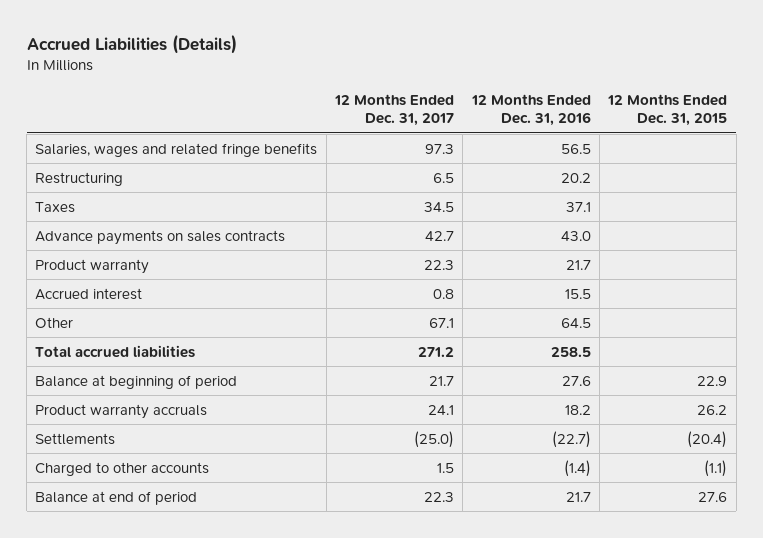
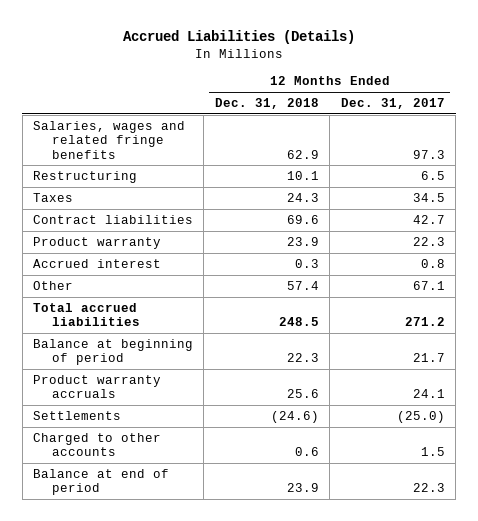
- | 12 Months Ended Dec. 31, 2017 | 12 Months Ended Dec. 31, 2016 | 12 Months Ended Dec. 31, 2015
+ | 12 Months Ended Dec. 31, 2018 | 12 Months Ended Dec. 31, 2017
- Advance payments on sales contracts | 42.7 | 43.0 |
+ Contract liabilities | 69.6 | 42.7

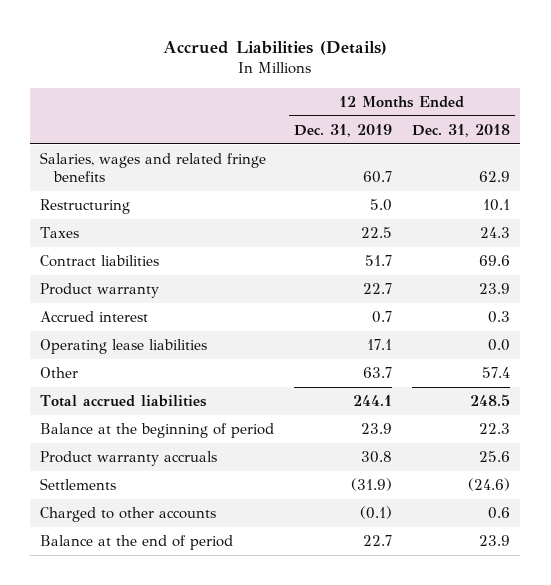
- | 12 Months Ended Dec. 31, 2018 | 12 Months Ended Dec. 31, 2017
+ | 12 Months Ended Dec. 31, 2019 | 12 Months Ended Dec. 31, 2018
+ Operating lease liabilities | 17.1 | 0.0
- Balance at beginning of period | 22.3 | 21.7
+ Balance at the beginning of period | 23.9 | 22.3
- Balance at end of period | 23.9 | 22.3
+ Balance at the end of period | 22.7 | 23.9

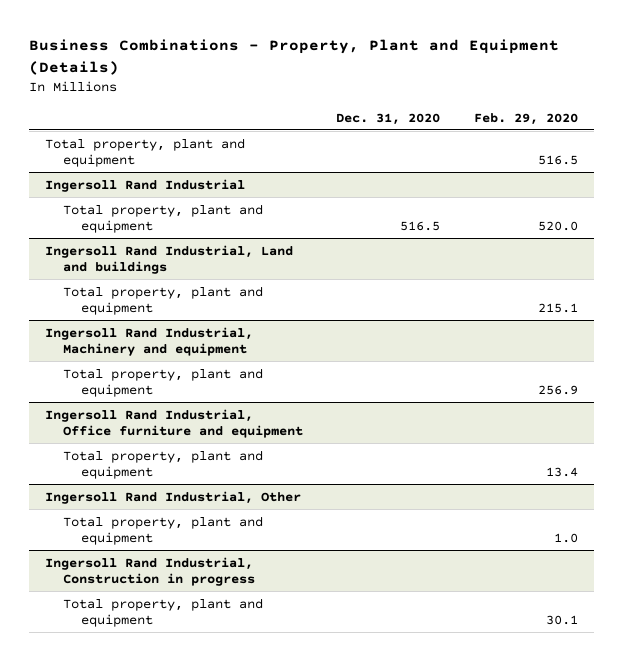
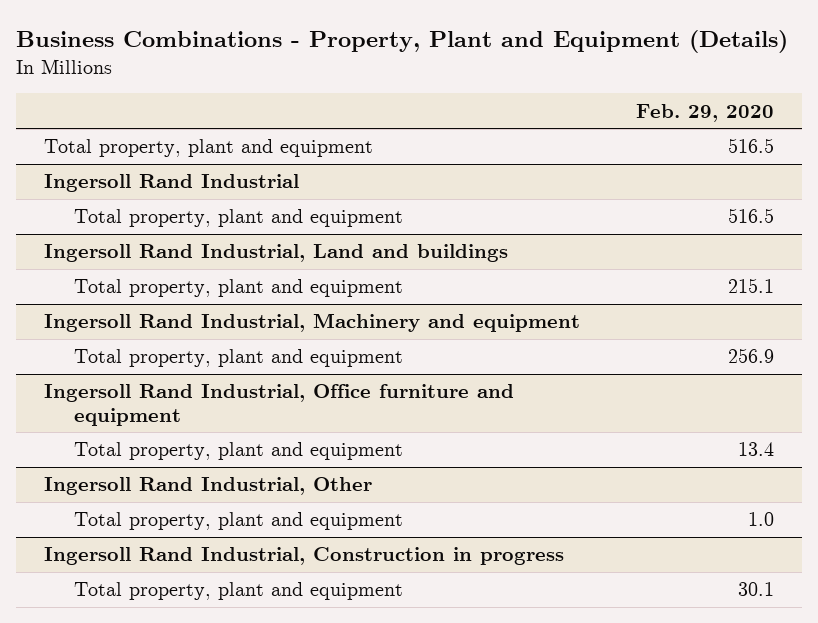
- | Dec. 31, 2020 | Feb. 29, 2020
+ | Feb. 29, 2020
@ Ingersoll Rand Industrial
- Total property, plant and equipment | 516.5 | 520.0
+ Total property, plant and equipment | 516.5

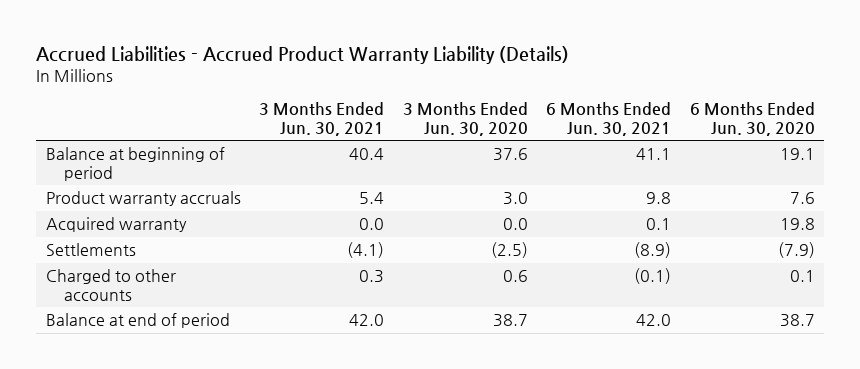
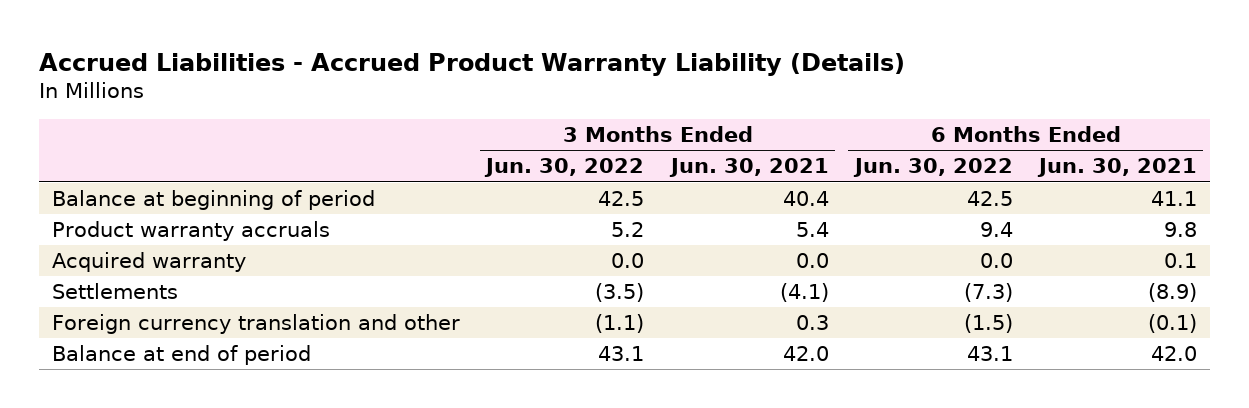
- | 3 Months Ended Jun. 30, 2021 | 3 Months Ended Jun. 30, 2020 | 6 Months Ended Jun. 30, 2021 | 6 Months Ended Jun. 30, 2020
+ | 3 Months Ended Jun. 30, 2022 | 3 Months Ended Jun. 30, 2021 | 6 Months Ended Jun. 30, 2022 | 6 Months Ended Jun. 30, 2021
- Charged to other accounts | 0.3 | 0.6 | (0.1) | 0.1
+ Foreign currency translation and other | (1.1) | 0.3 | (1.5) | (0.1)

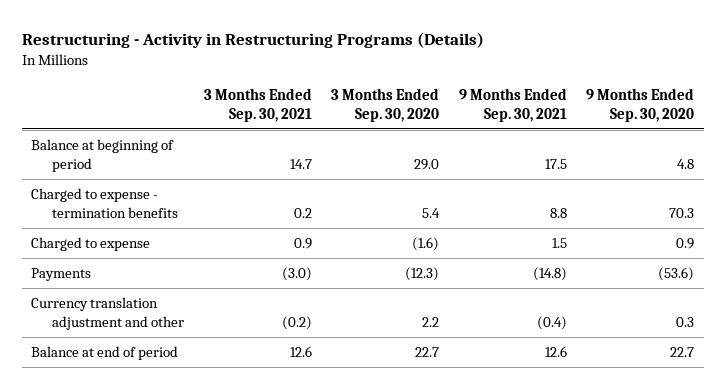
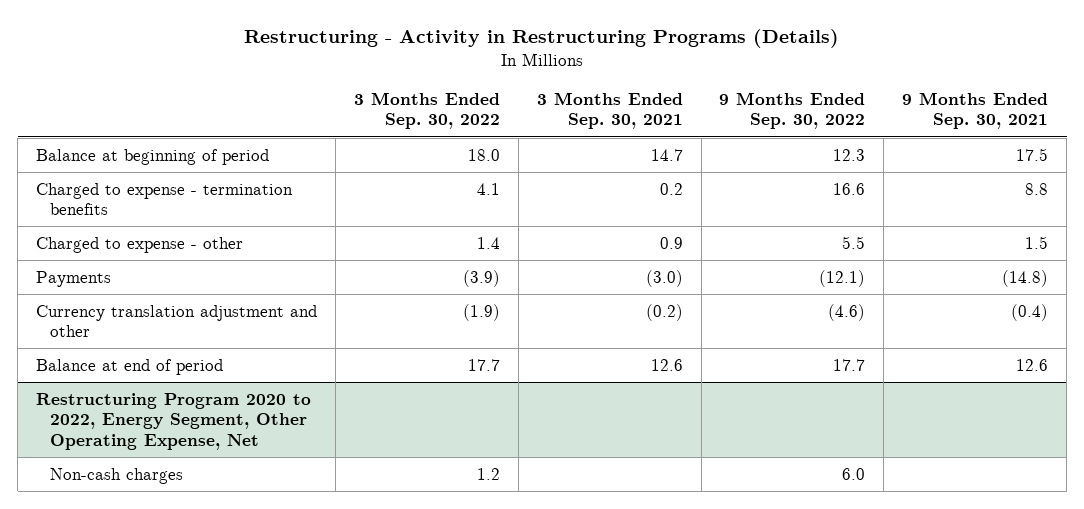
- | 3 Months Ended Sep. 30, 2021 | 3 Months Ended Sep. 30, 2020 | 9 Months Ended Sep. 30, 2021 | 9 Months Ended Sep. 30, 2020
+ | 3 Months Ended Sep. 30, 2022 | 3 Months Ended Sep. 30, 2021 | 9 Months Ended Sep. 30, 2022 | 9 Months Ended Sep. 30, 2021
- Charged to expense | 0.9 | (1.6) | 1.5 | 0.9
+ Charged to expense - other | 1.4 | 0.9 | 5.5 | 1.5
+ Restructuring Program 2020 to 2022, Energy Segment, Other Operating Expense, Net
+ Non-cash charges | 1.2 | | 6.0 |

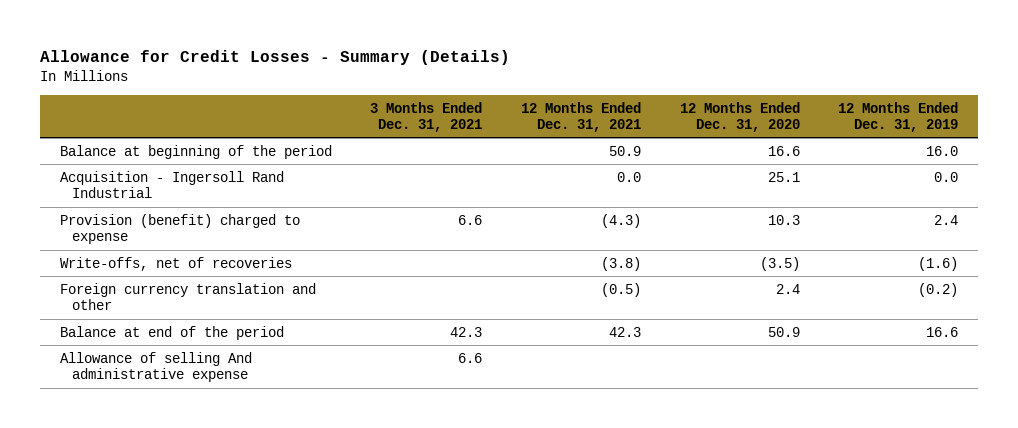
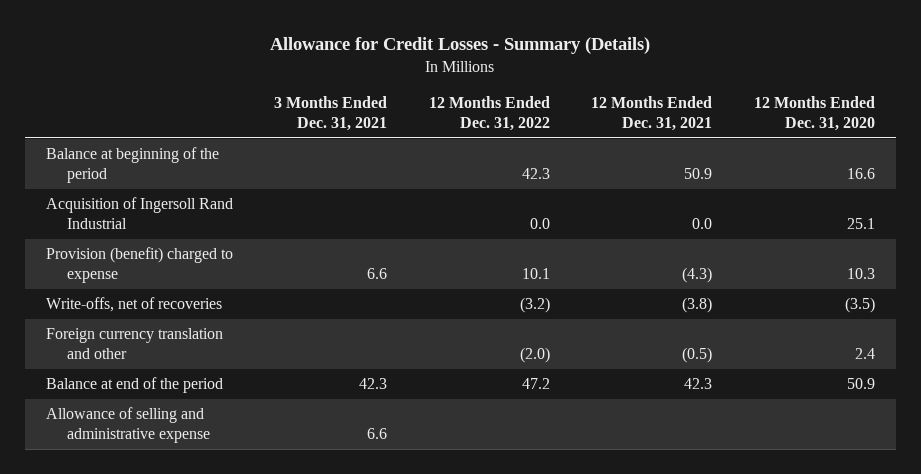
- | 3 Months Ended Dec. 31, 2021 | 12 Months Ended Dec. 31, 2021 | 12 Months Ended Dec. 31, 2020 | 12 Months Ended Dec. 31, 2019
+ | 3 Months Ended Dec. 31, 2021 | 12 Months Ended Dec. 31, 2022 | 12 Months Ended Dec. 31, 2021 | 12 Months Ended Dec. 31, 2020
- Acquisition - Ingersoll Rand Industrial | | 0.0 | 25.1 | 0.0
+ Acquisition of Ingersoll Rand Industrial | | 0.0 | 0.0 | 25.1
- Allowance of selling And administrative expense | 6.6 | | |
+ Allowance of selling and administrative expense | 6.6 | | |

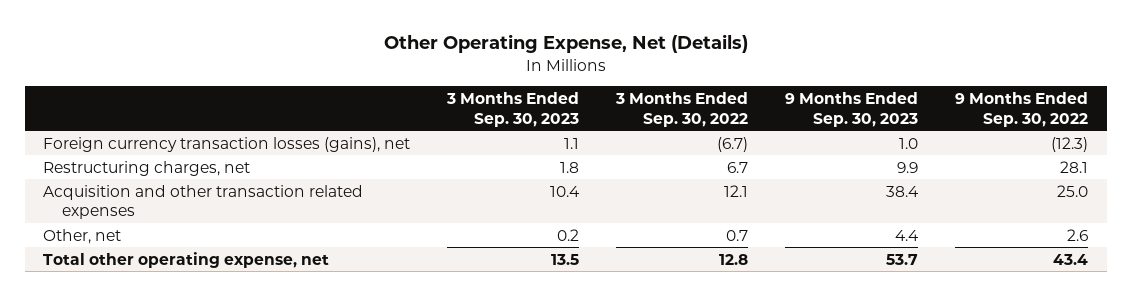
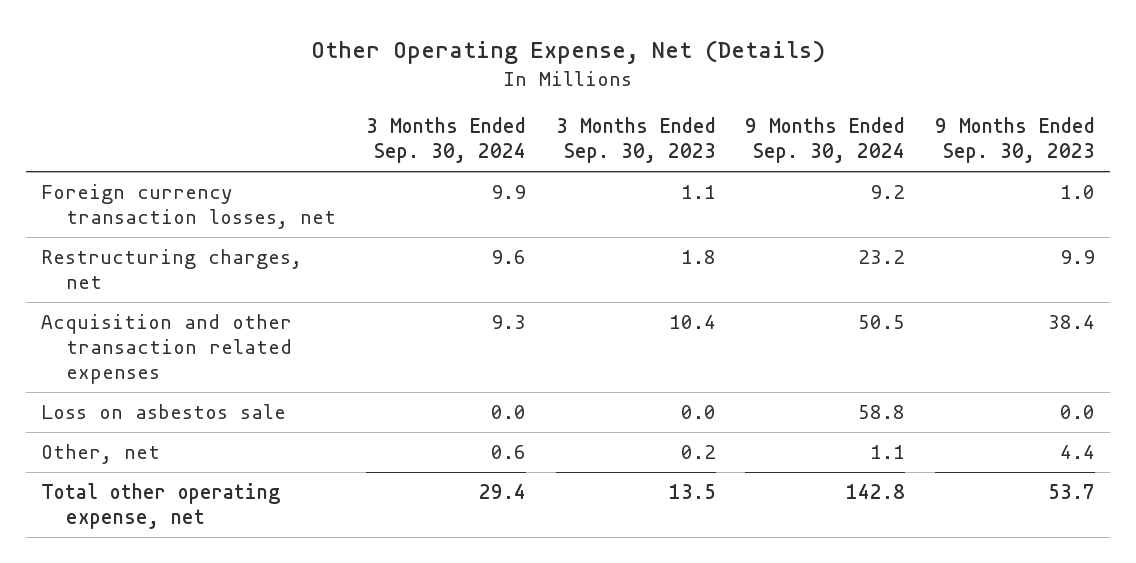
- | 3 Months Ended Sep. 30, 2023 | 3 Months Ended Sep. 30, 2022 | 9 Months Ended Sep. 30, 2023 | 9 Months Ended Sep. 30, 2022
+ | 3 Months Ended Sep. 30, 2024 | 3 Months Ended Sep. 30, 2023 | 9 Months Ended Sep. 30, 2024 | 9 Months Ended Sep. 30, 2023
- Foreign currency transaction losses (gains), net | 1.1 | (6.7) | 1.0 | (12.3)
+ Foreign currency transaction losses, net | 9.9 | 1.1 | 9.2 | 1.0
+ Loss on asbestos sale | 0.0 | 0.0 | 58.8 | 0.0

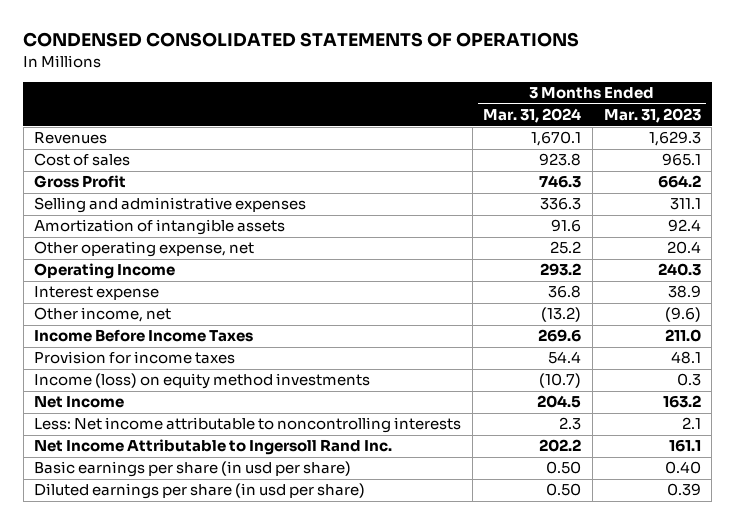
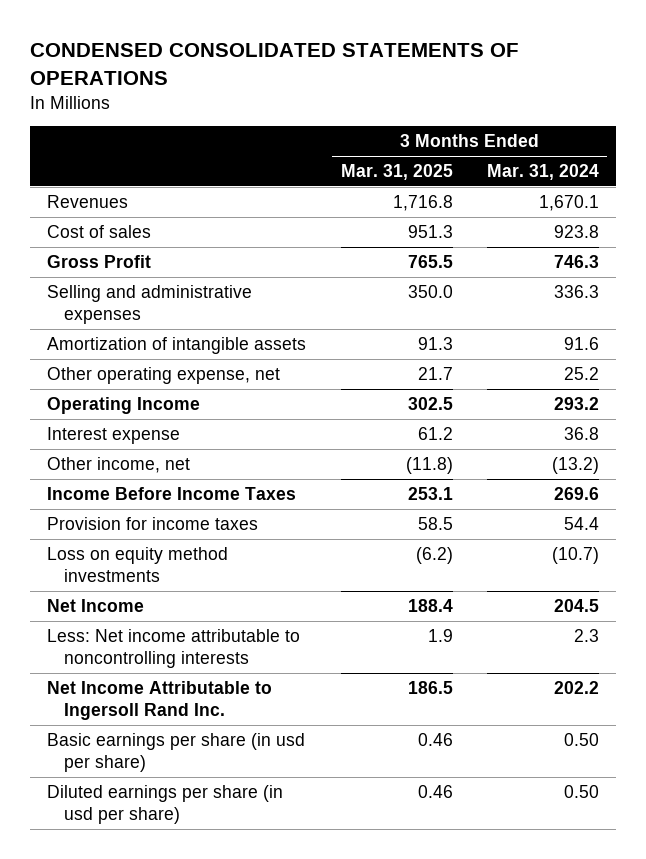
- | 3 Months Ended Mar. 31, 2024 | 3 Months Ended Mar. 31, 2023
+ | 3 Months Ended Mar. 31, 2025 | 3 Months Ended Mar. 31, 2024
- Income (loss) on equity method investments | (10.7) | 0.3
+ Loss on equity method investments | (6.2) | (10.7)

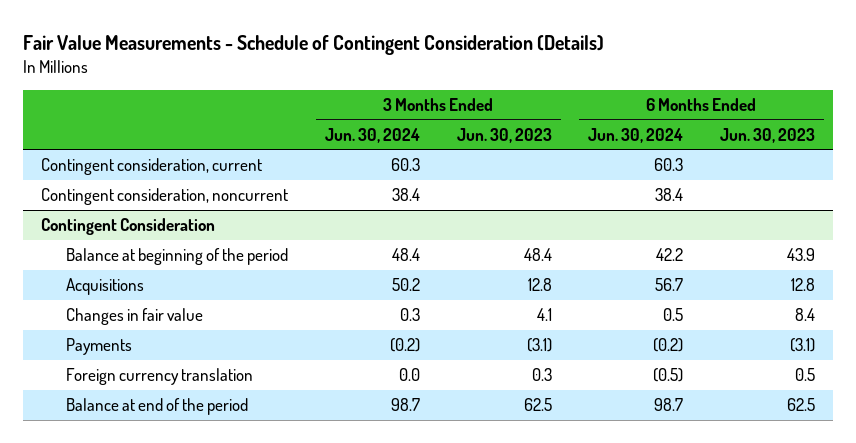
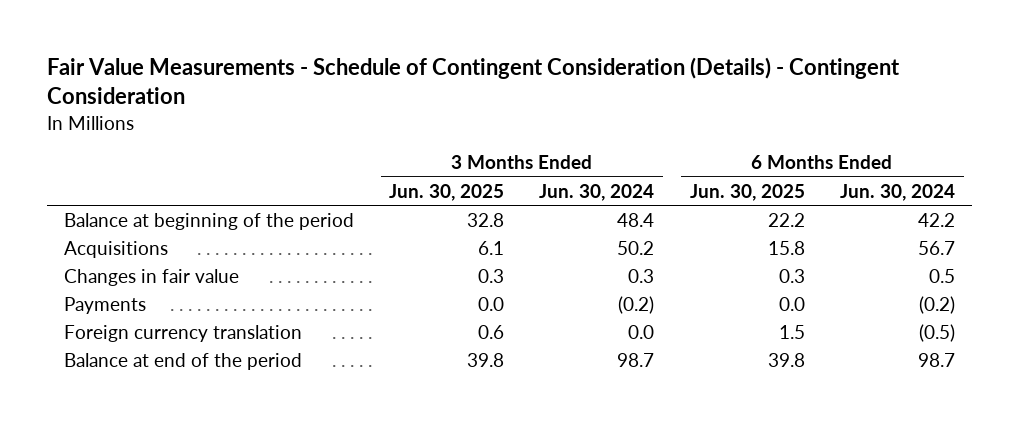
- Fair Value Measurements - Schedule of Contingent Consideration (Details)
+ Fair Value Measurements - Schedule of Contingent Consideration (Details) - Contingent Consideration
- | 3 Months Ended Jun. 30, 2024 | 3 Months Ended Jun. 30, 2023 | 6 Months Ended Jun. 30, 2024 | 6 Months Ended Jun. 30, 2023
+ | 3 Months Ended Jun. 30, 2025 | 3 Months Ended Jun. 30, 2024 | 6 Months Ended Jun. 30, 2025 | 6 Months Ended Jun. 30, 2024
- Contingent consideration, current | 60.3 | | 60.3 |
- Contingent consideration, noncurrent | 38.4 | | 38.4 |
- Contingent Consideration

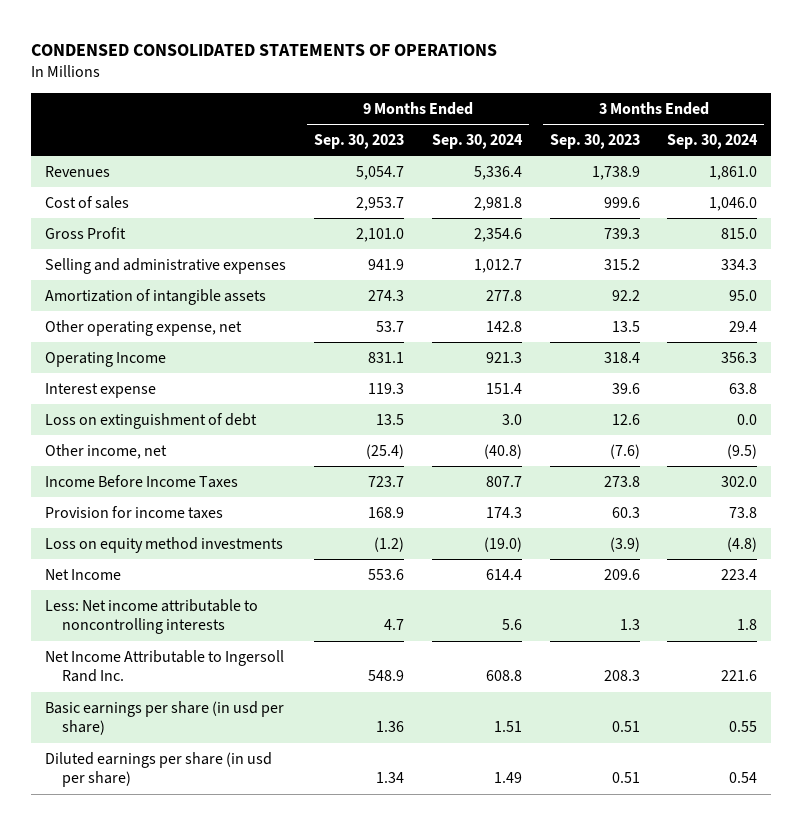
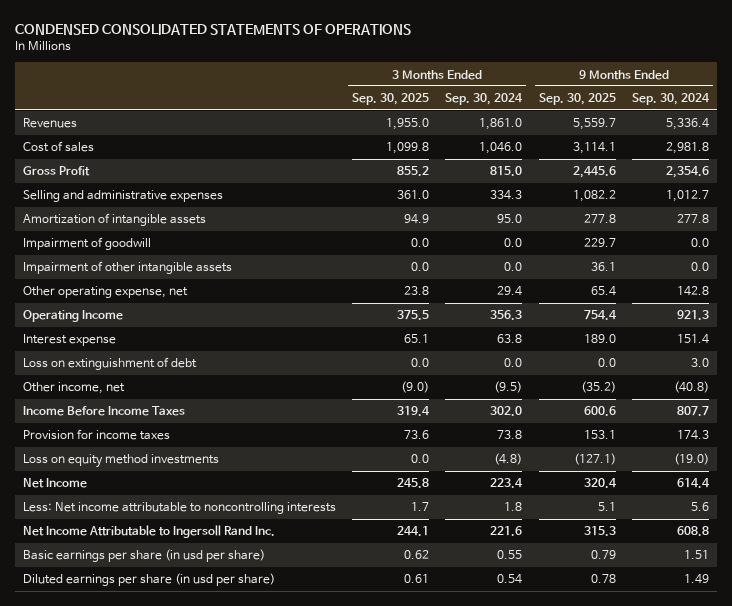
- | 9 Months Ended Sep. 30, 2023 | 9 Months Ended Sep. 30, 2024 | 3 Months Ended Sep. 30, 2023 | 3 Months Ended Sep. 30, 2024
+ | 3 Months Ended Sep. 30, 2025 | 3 Months Ended Sep. 30, 2024 | 9 Months Ended Sep. 30, 2025 | 9 Months Ended Sep. 30, 2024
+ Impairment of goodwill | 0.0 | 0.0 | 229.7 | 0.0
+ Impairment of other intangible assets | 0.0 | 0.0 | 36.1 | 0.0

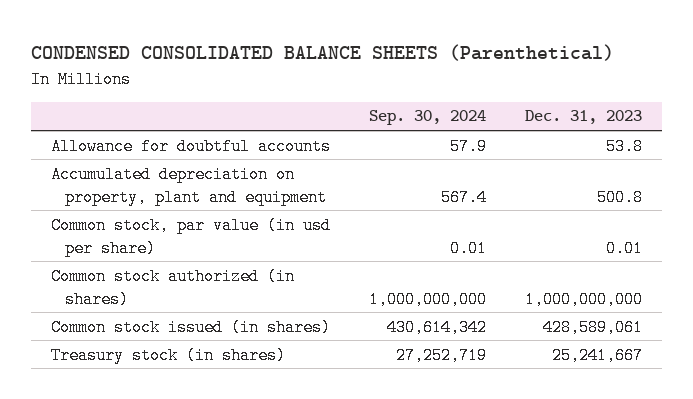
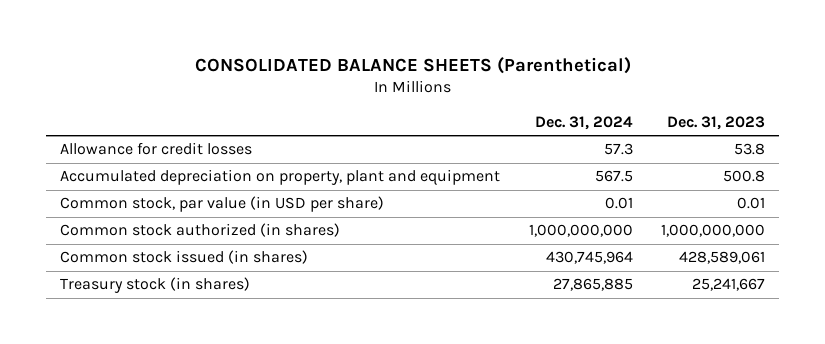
- CONDENSED CONSOLIDATED BALANCE SHEETS (Parenthetical)
+ CONSOLIDATED BALANCE SHEETS (Parenthetical)
- | Sep. 30, 2024 | Dec. 31, 2023
+ | Dec. 31, 2024 | Dec. 31, 2023
- Allowance for doubtful accounts | 57.9 | 53.8
+ Allowance for credit losses | 57.3 | 53.8
- Common stock, par value (in usd per share) | 0.01 | 0.01
+ Common stock, par value (in USD per share) | 0.01 | 0.01

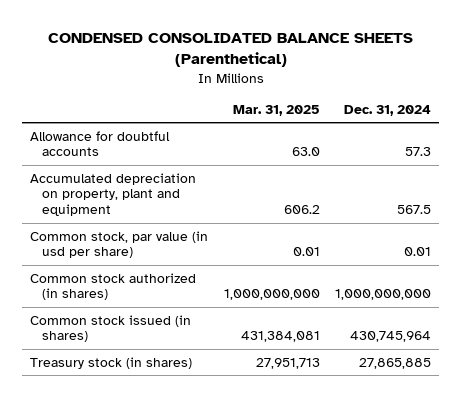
- CONSOLIDATED BALANCE SHEETS (Parenthetical)
+ CONDENSED CONSOLIDATED BALANCE SHEETS (Parenthetical)
- | Dec. 31, 2024 | Dec. 31, 2023
+ | Mar. 31, 2025 | Dec. 31, 2024
- Allowance for credit losses | 57.3 | 53.8
+ Allowance for doubtful accounts | 63.0 | 57.3
- Common stock, par value (in USD per share) | 0.01 | 0.01
+ Common stock, par value (in usd per share) | 0.01 | 0.01

